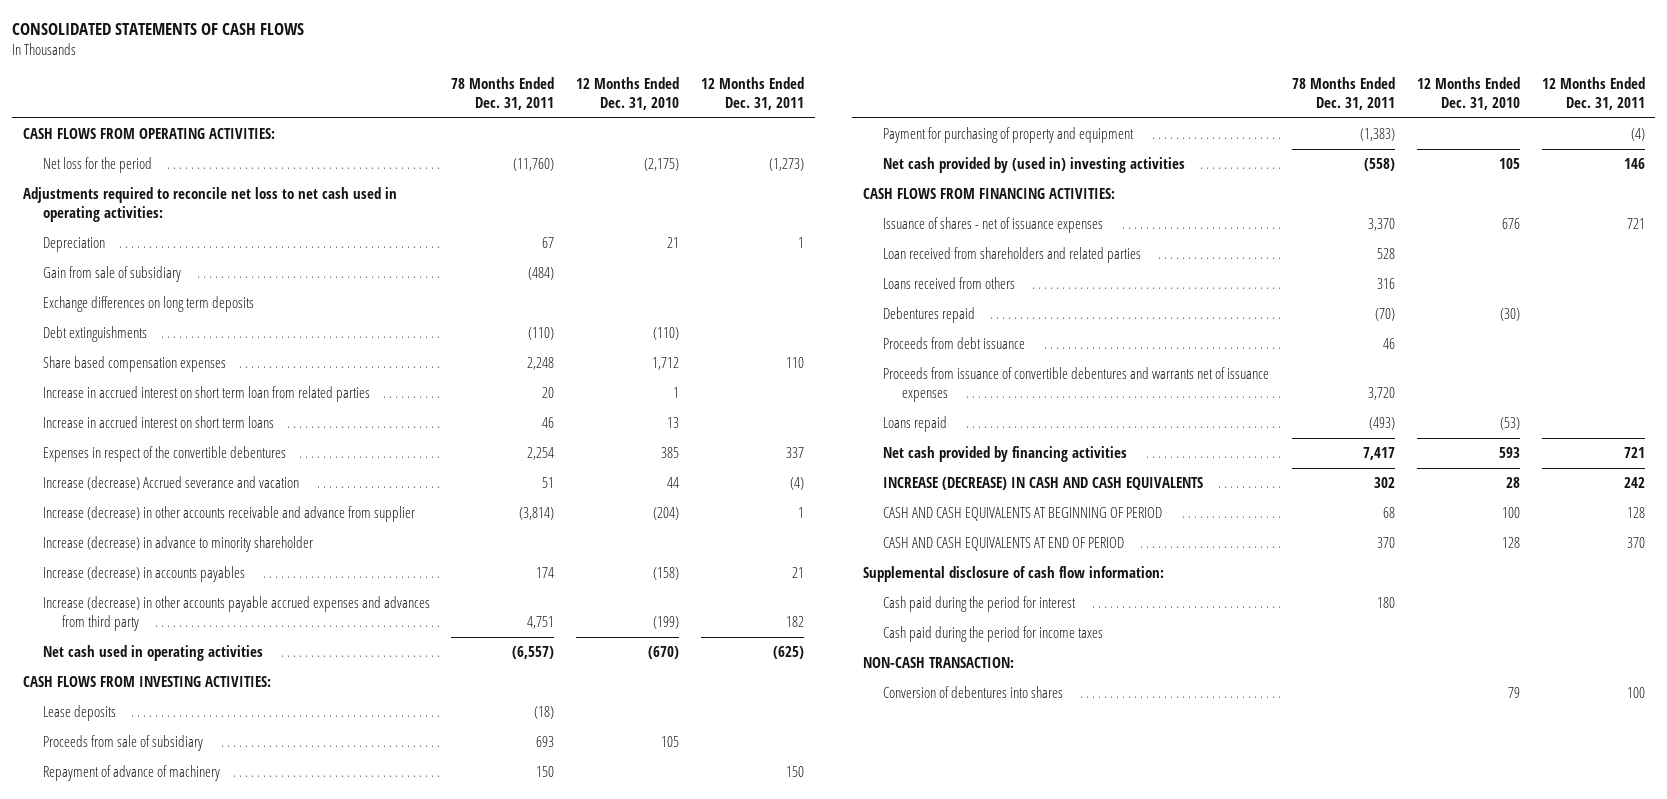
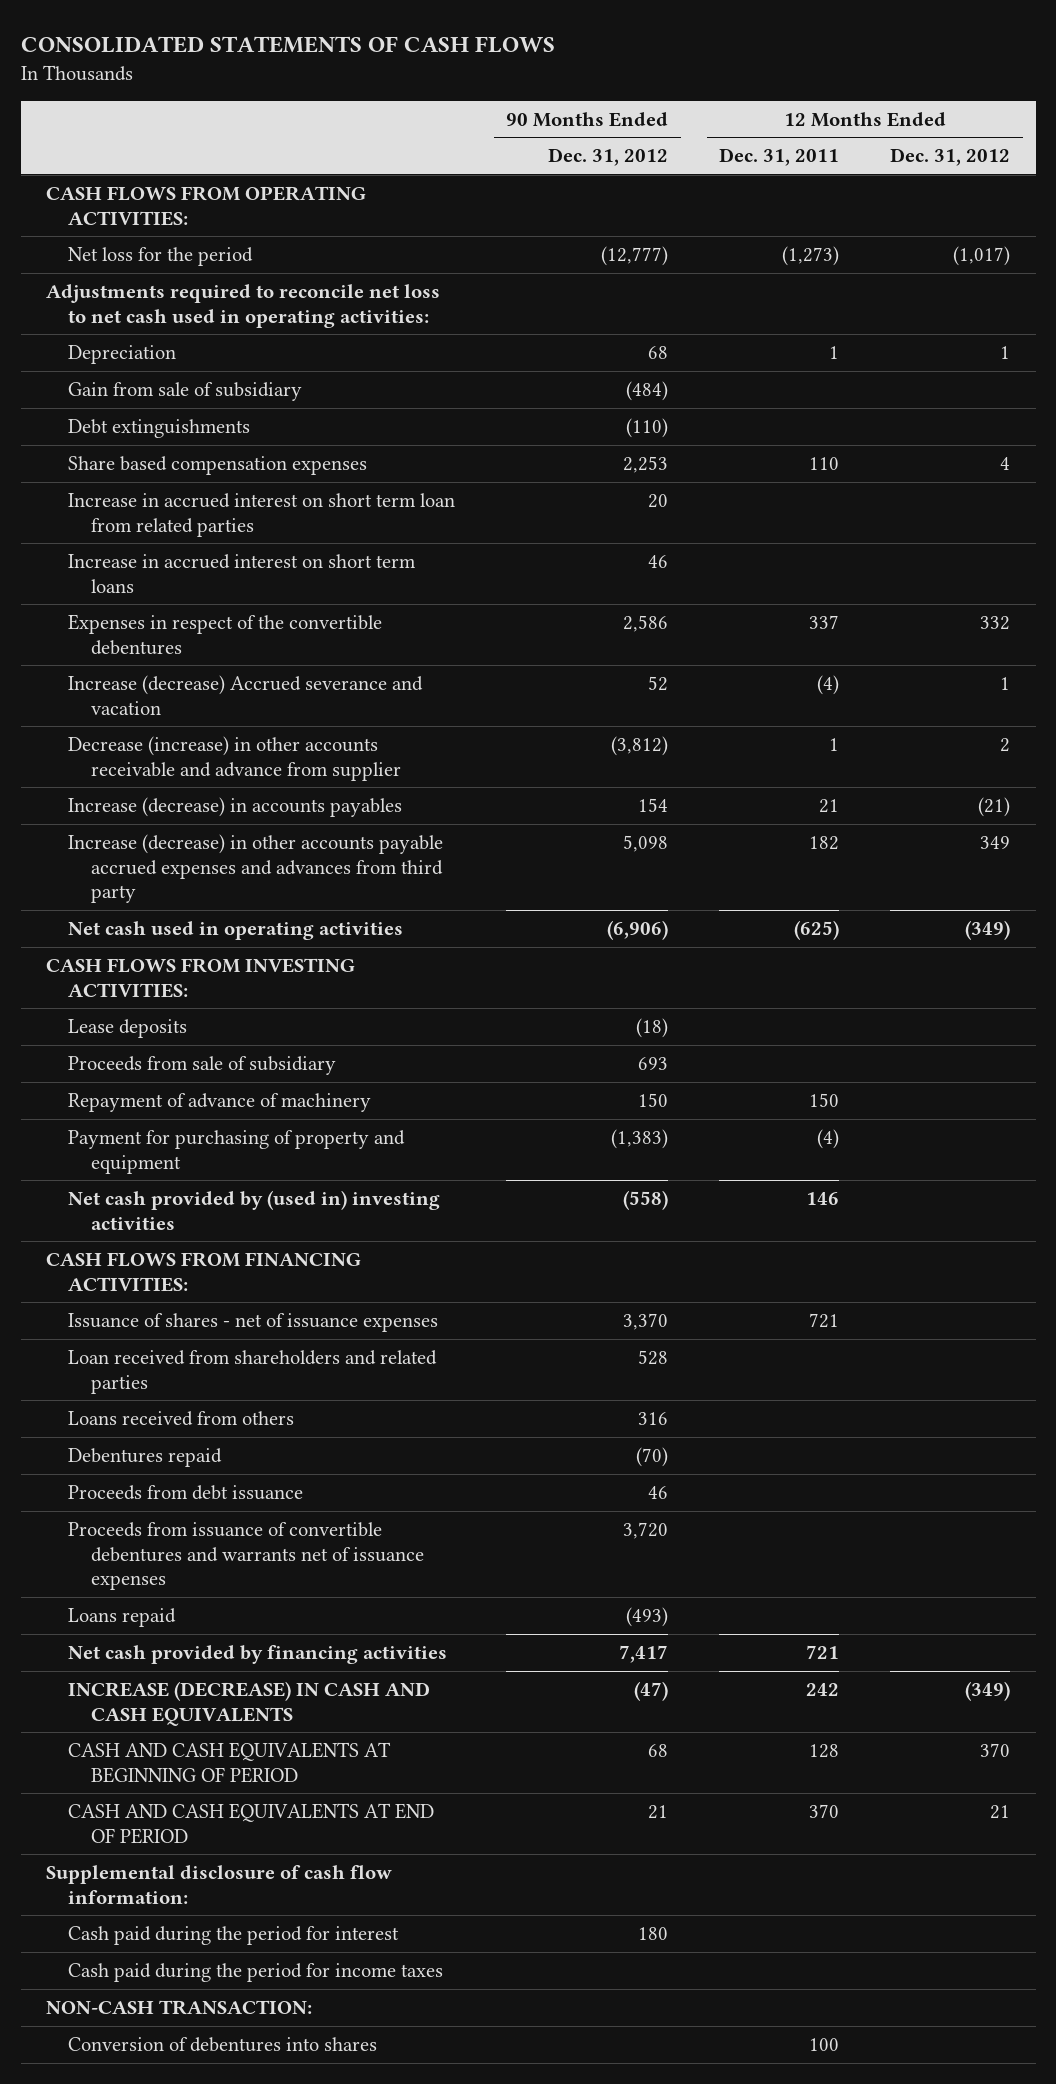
- | 78 Months Ended Dec. 31, 2011 | 12 Months Ended Dec. 31, 2010 | 12 Months Ended Dec. 31, 2011
+ | 90 Months Ended Dec. 31, 2012 | 12 Months Ended Dec. 31, 2011 | 12 Months Ended Dec. 31, 2012
- Exchange differences on long term deposits
- Increase (decrease) in other accounts receivable and advance from supplier | (3,814) | (204) | 1
- Increase (decrease) in advance to minority shareholder
+ Decrease (increase) in other accounts receivable and advance from supplier | (3,812) | 1 | 2

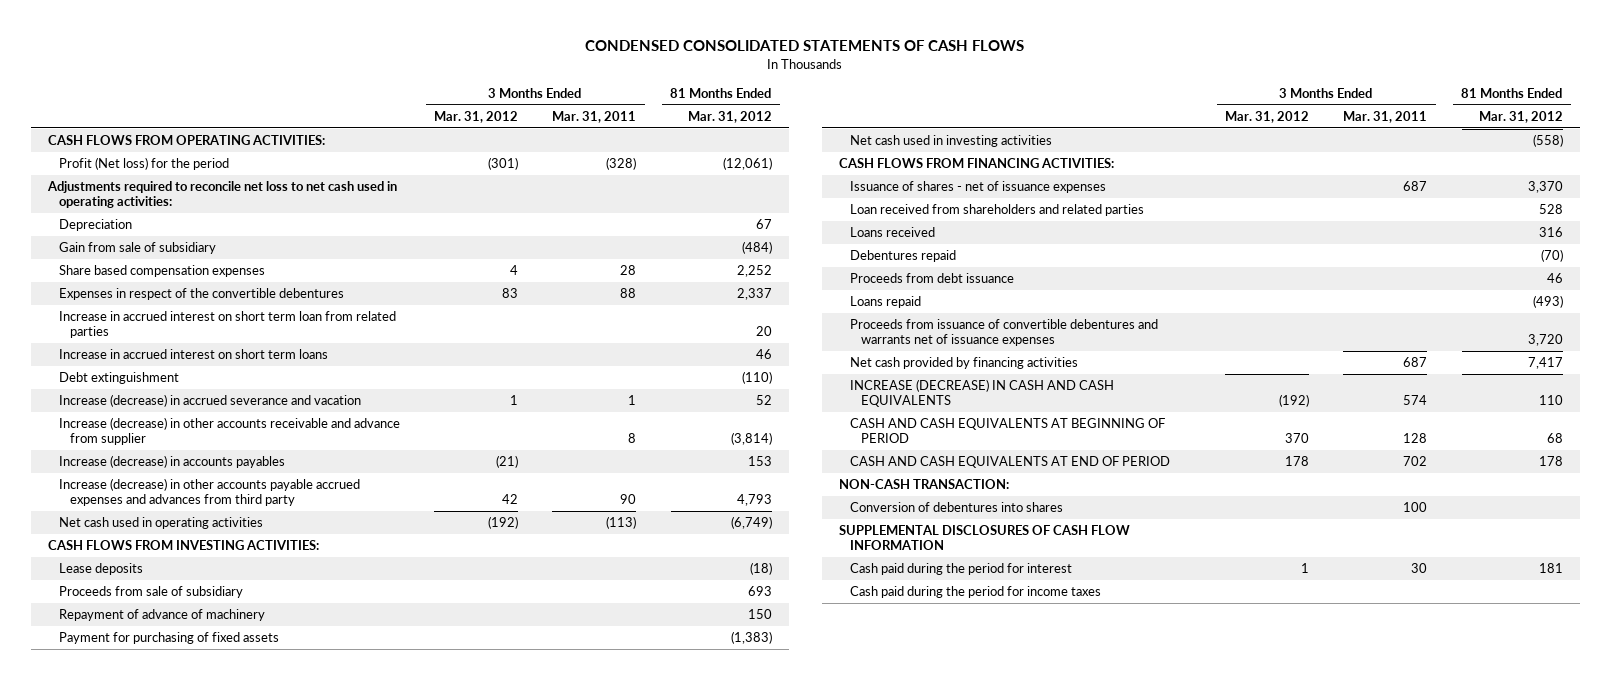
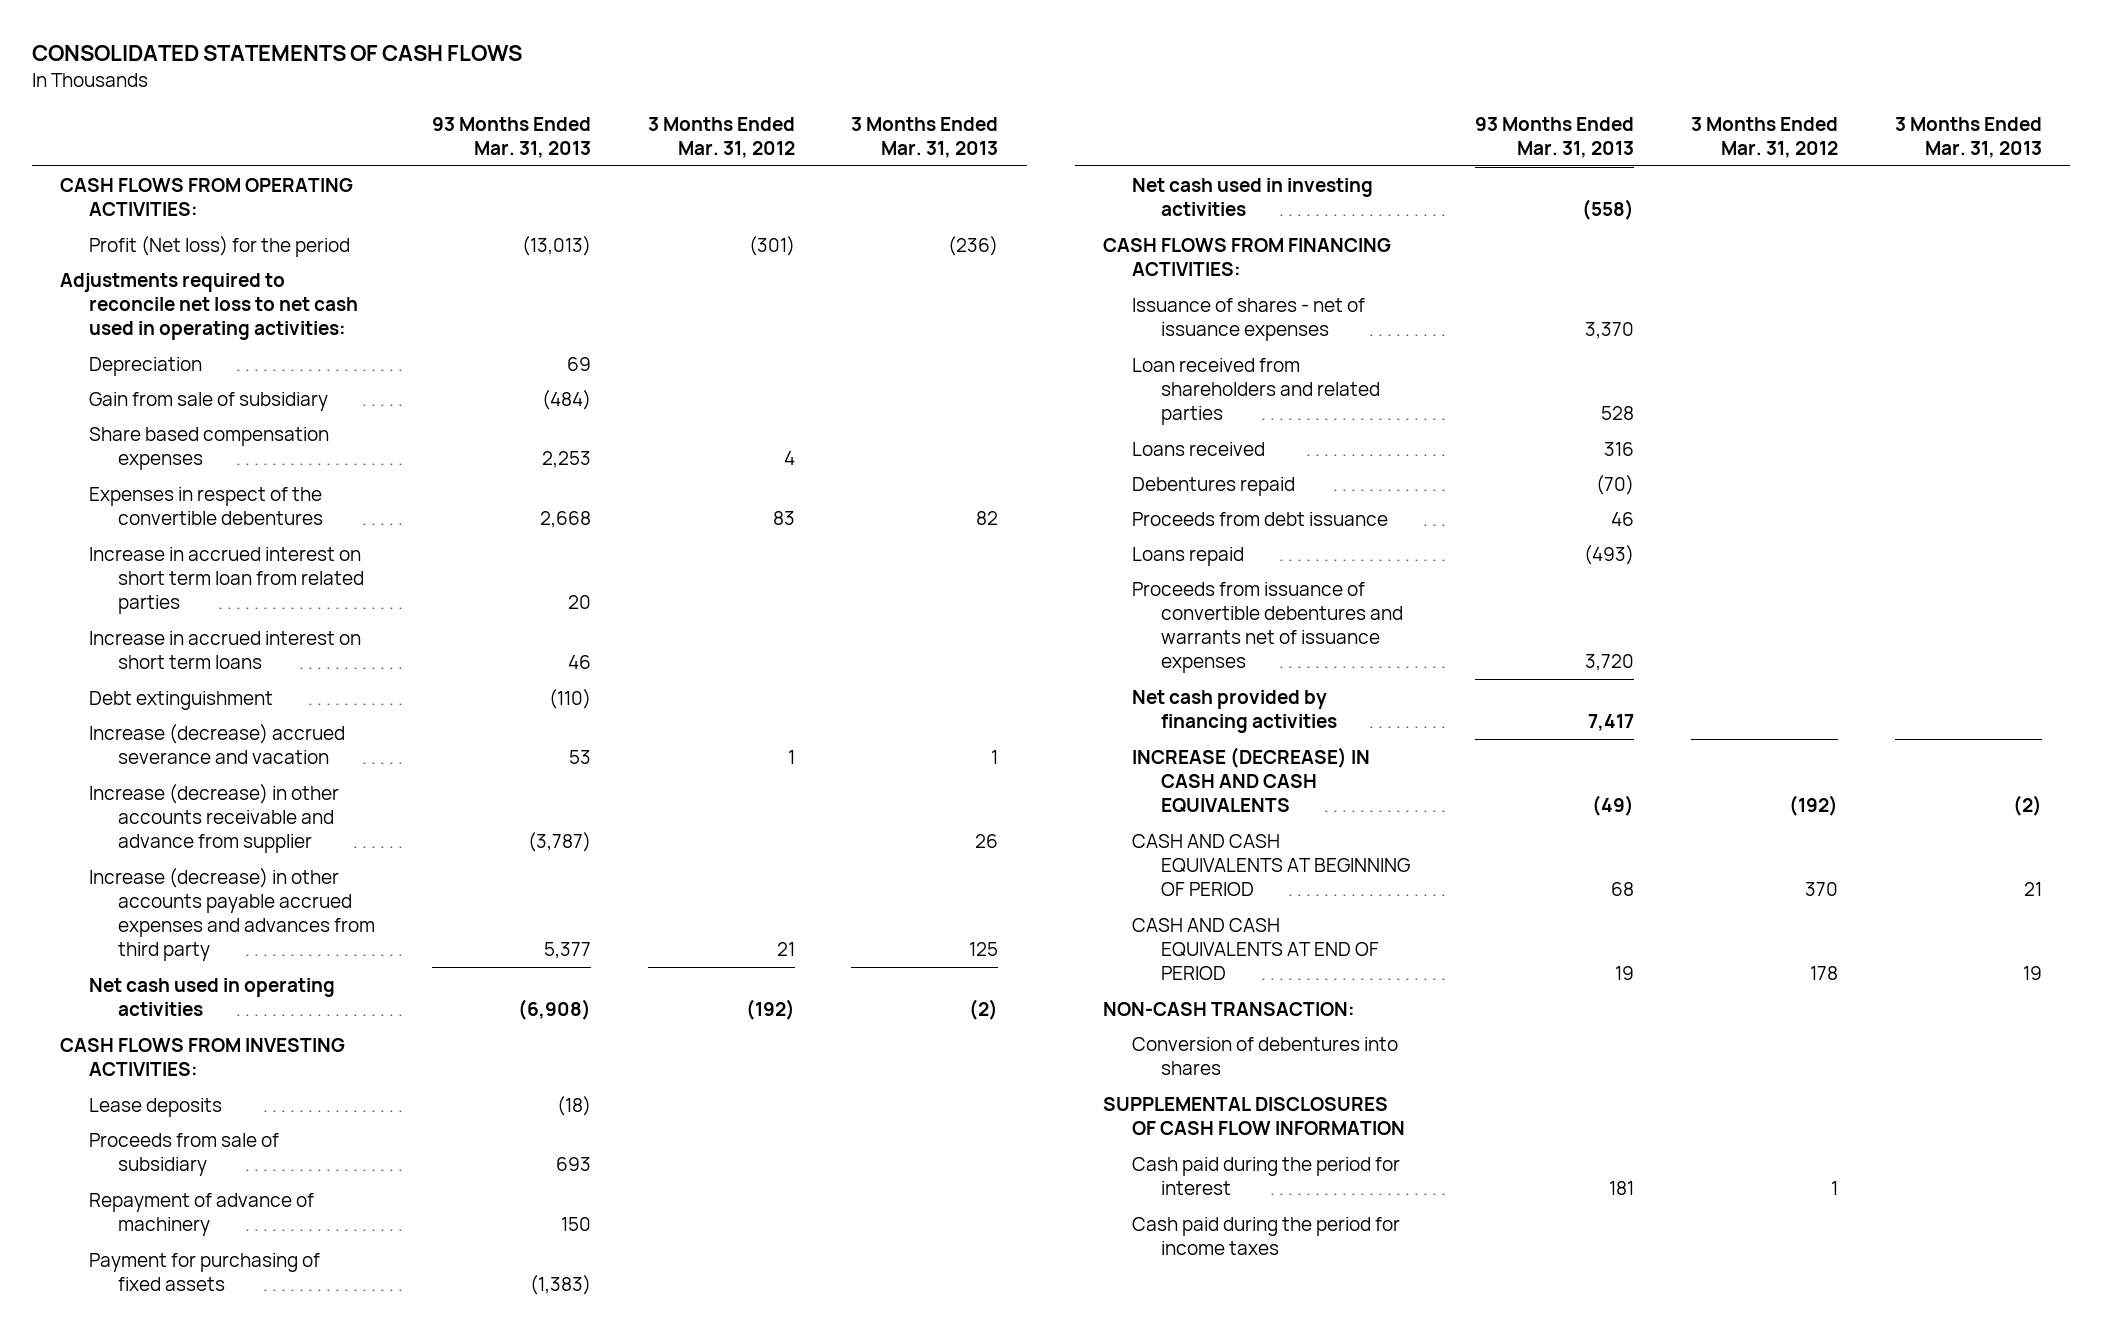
- CONDENSED CONSOLIDATED STATEMENTS OF CASH FLOWS
+ CONSOLIDATED STATEMENTS OF CASH FLOWS
- | 3 Months Ended Mar. 31, 2012 | 3 Months Ended Mar. 31, 2011 | 81 Months Ended Mar. 31, 2012
+ | 93 Months Ended Mar. 31, 2013 | 3 Months Ended Mar. 31, 2012 | 3 Months Ended Mar. 31, 2013
- Increase (decrease) in accrued severance and vacation | 1 | 1 | 52
+ Increase (decrease) accrued severance and vacation | 53 | 1 | 1
- Increase (decrease) in accounts payables | (21) | | 153
- Increase (decrease) in other accounts payable accrued expenses and advances from third party | 42 | 90 | 4,793
+ Increase (decrease) in other accounts payable accrued expenses and advances from third party | 5,377 | 21 | 125

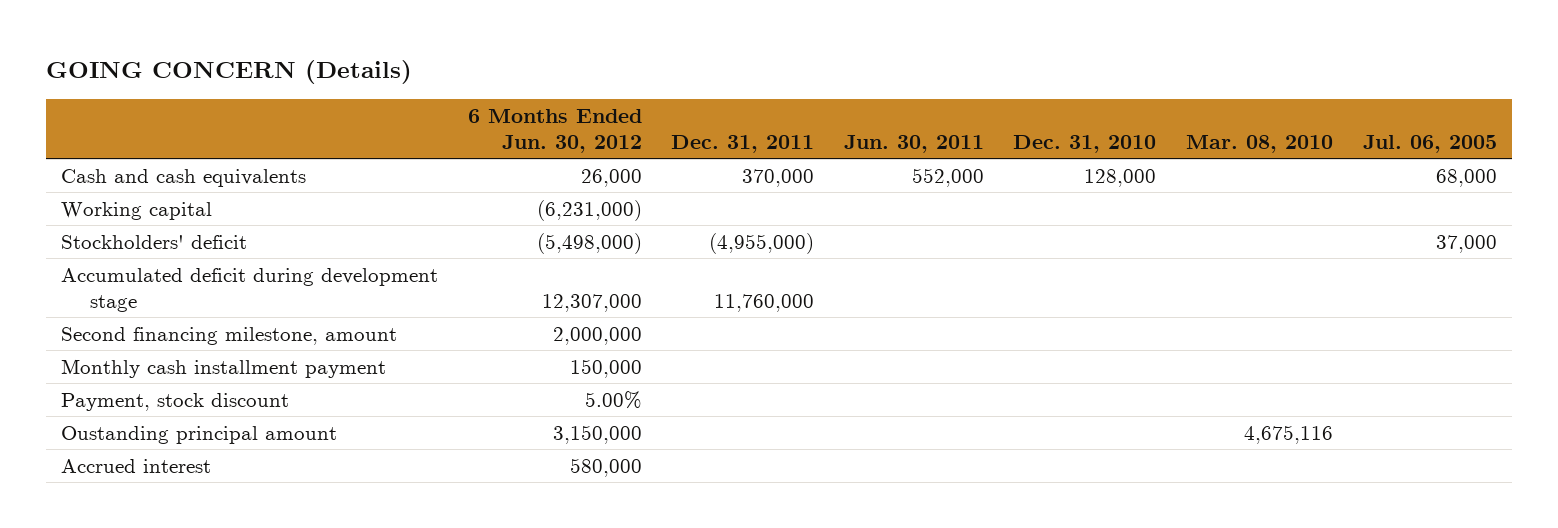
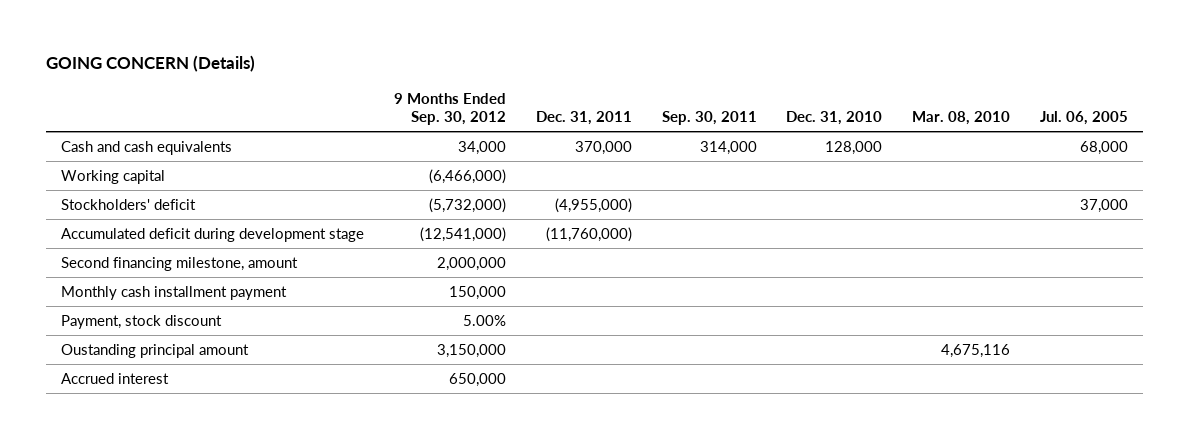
- | 6 Months Ended Jun. 30, 2012 | Dec. 31, 2011 | Jun. 30, 2011 | Dec. 31, 2010 | Mar. 08, 2010 | Jul. 06, 2005
+ | 9 Months Ended Sep. 30, 2012 | Dec. 31, 2011 | Sep. 30, 2011 | Dec. 31, 2010 | Mar. 08, 2010 | Jul. 06, 2005
- Accumulated deficit during development stage | 12,307,000 | 11,760,000 | | | |
+ Accumulated deficit during development stage | (12,541,000) | (11,760,000) | | | |

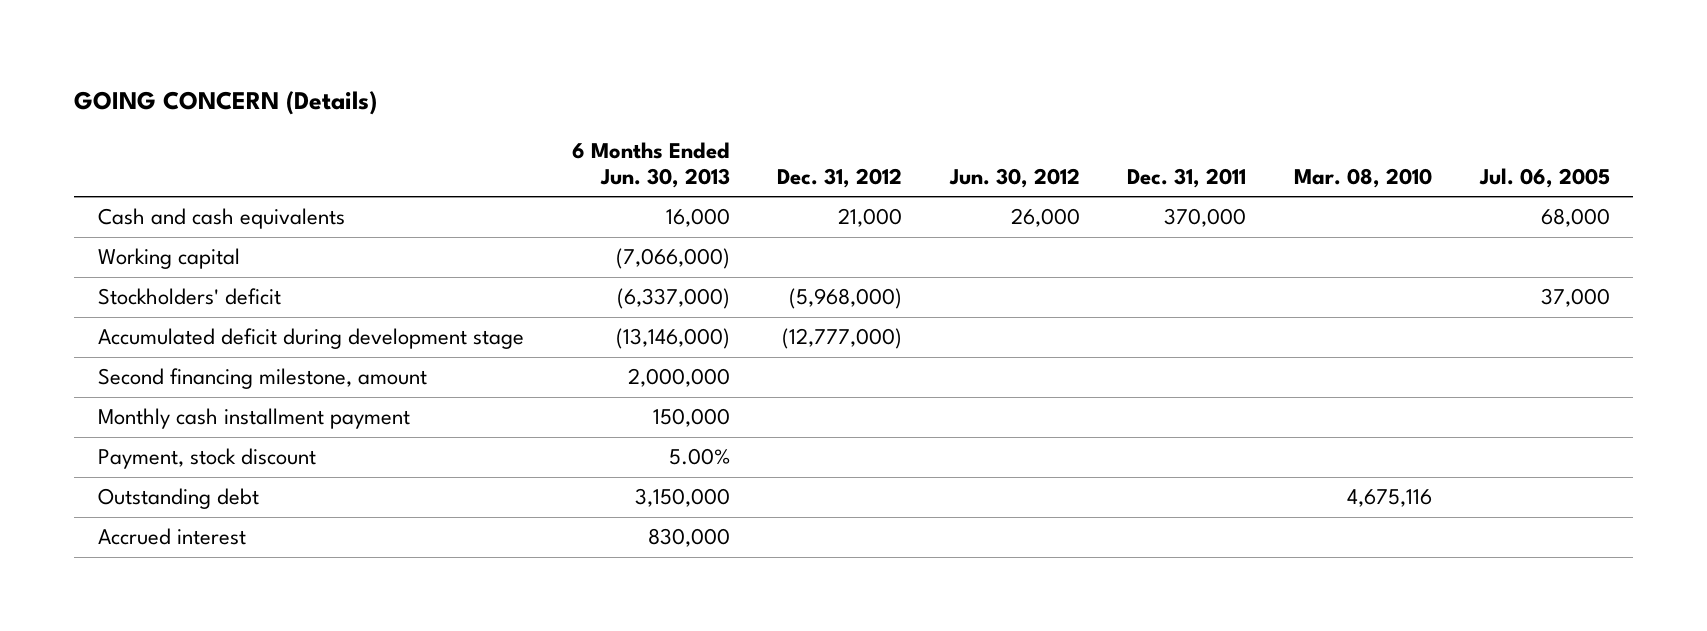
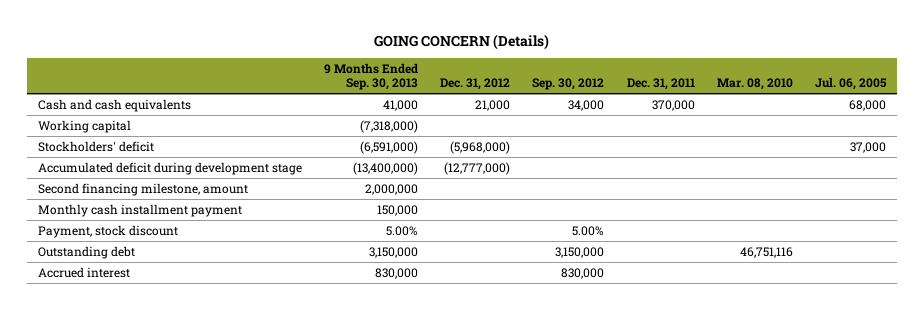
- | 6 Months Ended Jun. 30, 2013 | Dec. 31, 2012 | Jun. 30, 2012 | Dec. 31, 2011 | Mar. 08, 2010 | Jul. 06, 2005
+ | 9 Months Ended Sep. 30, 2013 | Dec. 31, 2012 | Sep. 30, 2012 | Dec. 31, 2011 | Mar. 08, 2010 | Jul. 06, 2005
- Outstanding debt | 3,150,000 | | | | 4,675,116 |
+ Outstanding debt | 3,150,000 | | 3,150,000 | | 46,751,116 |

